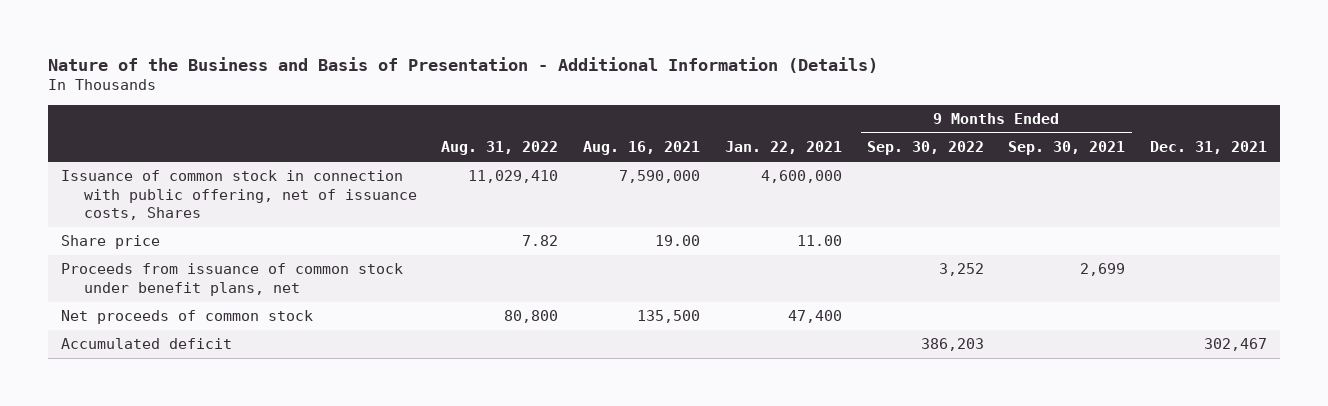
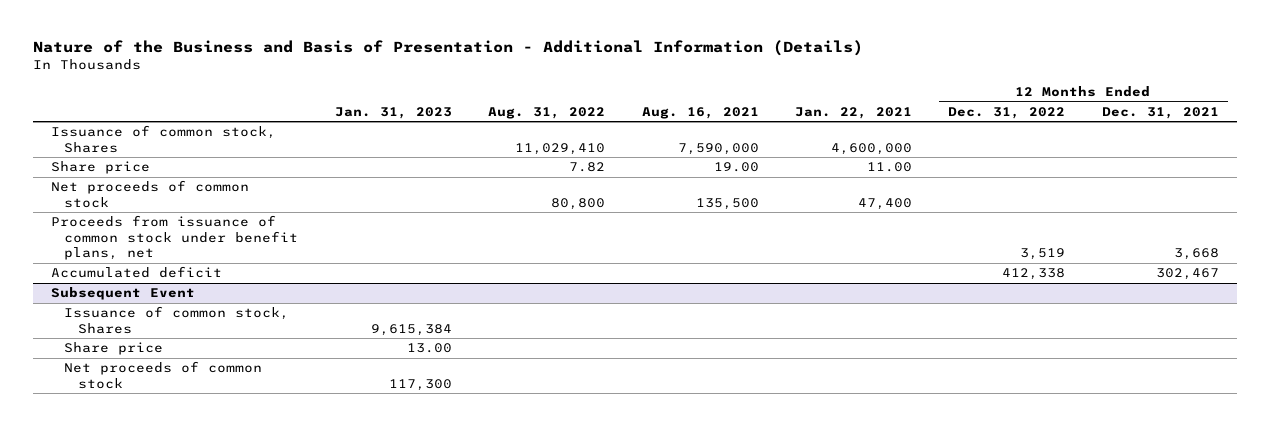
- | Aug. 31, 2022 | Aug. 16, 2021 | Jan. 22, 2021 | 9 Months Ended Sep. 30, 2022 | 9 Months Ended Sep. 30, 2021 | Dec. 31, 2021
+ | Jan. 31, 2023 | Aug. 31, 2022 | Aug. 16, 2021 | Jan. 22, 2021 | 12 Months Ended Dec. 31, 2022 | 12 Months Ended Dec. 31, 2021
- Issuance of common stock in connection with public offering, net of issuance costs, Shares | 11,029,410 | 7,590,000 | 4,600,000 | | |
+ Issuance of common stock, Shares | | 11,029,410 | 7,590,000 | 4,600,000 | |
moved down: Proceeds from issuance of common stock under benefit plans, net | | | | | 3,519 | 3,668
+ Subsequent Event
+ Issuance of common stock, Shares | 9,615,384 | | | | |
+ Share price | 13.00 | | | | |
+ Net proceeds of common stock | 117,300 | | | | |

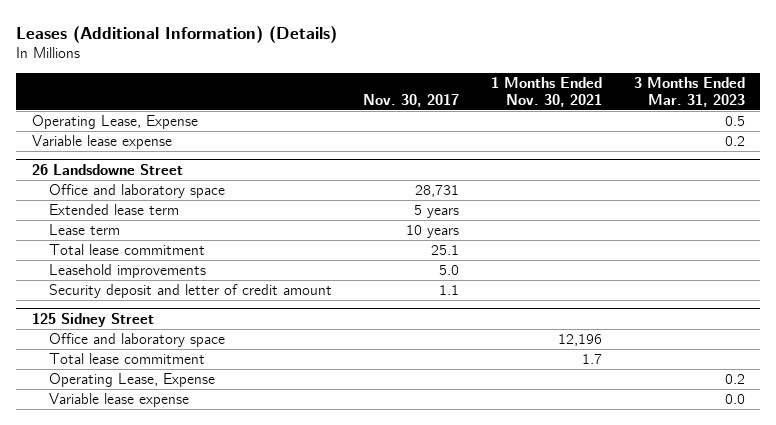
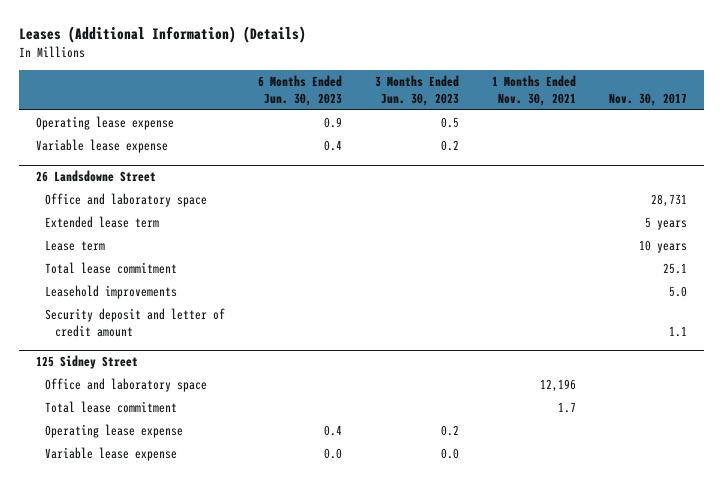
- | Nov. 30, 2017 | 1 Months Ended Nov. 30, 2021 | 3 Months Ended Mar. 31, 2023
+ | 6 Months Ended Jun. 30, 2023 | 3 Months Ended Jun. 30, 2023 | 1 Months Ended Nov. 30, 2021 | Nov. 30, 2017
- Operating Lease, Expense | | | 0.5
+ Operating lease expense | 0.9 | 0.5 | |
@ 125 Sidney Street
- Operating Lease, Expense | | | 0.2
+ Operating lease expense | 0.4 | 0.2 | |

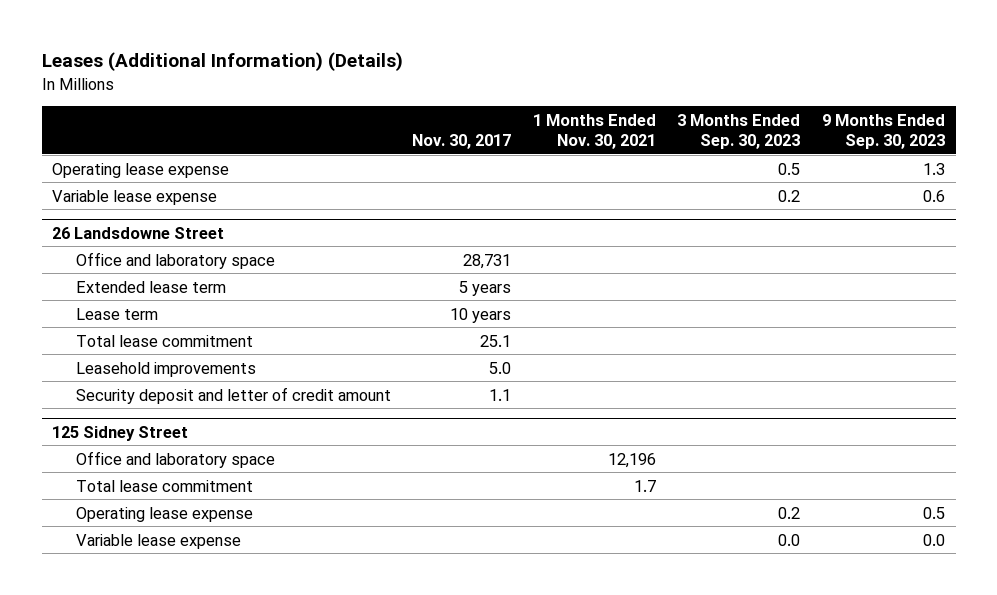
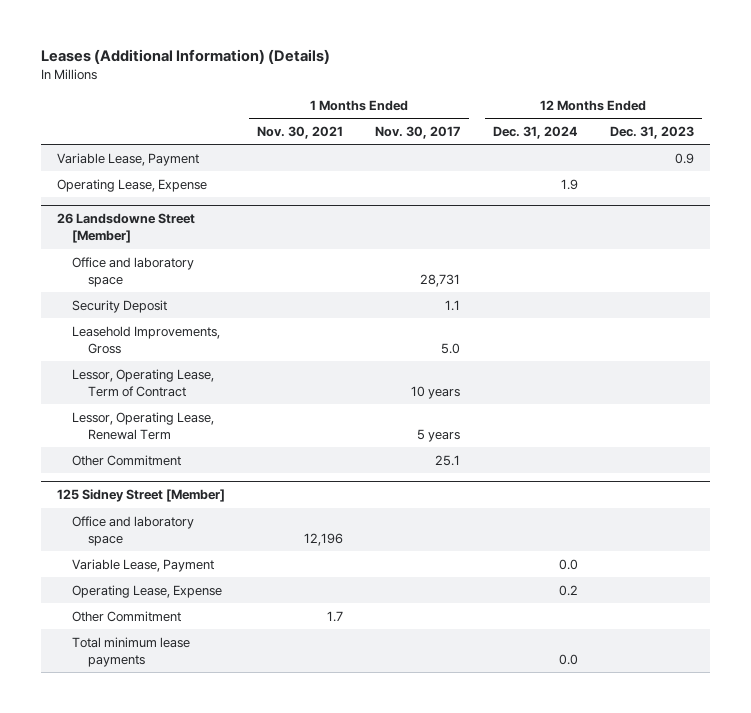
- | Nov. 30, 2017 | 1 Months Ended Nov. 30, 2021 | 3 Months Ended Sep. 30, 2023 | 9 Months Ended Sep. 30, 2023
+ | 1 Months Ended Nov. 30, 2021 | 1 Months Ended Nov. 30, 2017 | 12 Months Ended Dec. 31, 2024 | 12 Months Ended Dec. 31, 2023
- Operating lease expense | | | 0.5 | 1.3
- Variable lease expense | | | 0.2 | 0.6
- 26 Landsdowne Street
+ Variable Lease, Payment | | | | 0.9
+ Operating Lease, Expense | | | 1.9 |
+ 26 Landsdowne Street [Member]
- Extended lease term | 5 years | | |
- Lease term | 10 years | | |
- Total lease commitment | 25.1 | | |
- Leasehold improvements | 5.0 | | |
- Security deposit and letter of credit amount | 1.1 | | |
- 125 Sidney Street
+ Security Deposit | | 1.1 | |
+ Leasehold Improvements, Gross | | 5.0 | |
+ Lessor, Operating Lease, Term of Contract | | 10 years | |
+ Lessor, Operating Lease, Renewal Term | | 5 years | |
+ Other Commitment | | 25.1 | |
+ 125 Sidney Street [Member]
- Total lease commitment | | 1.7 | |
- Operating lease expense | | | 0.2 | 0.5
- Variable lease expense | | | 0.0 | 0.0
+ Variable Lease, Payment | | | 0.0 |
+ Operating Lease, Expense | | | 0.2 |
+ Other Commitment | 1.7 | | |
+ Total minimum lease payments | | | 0.0 |

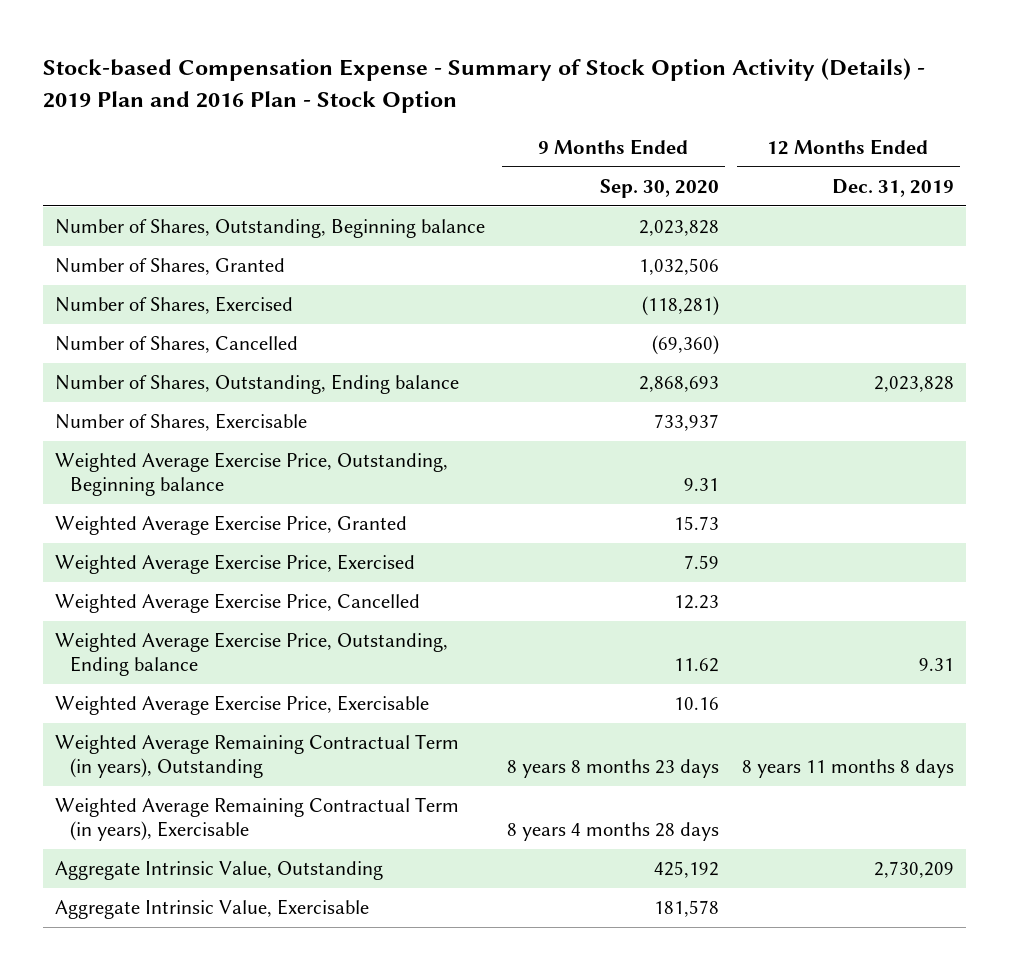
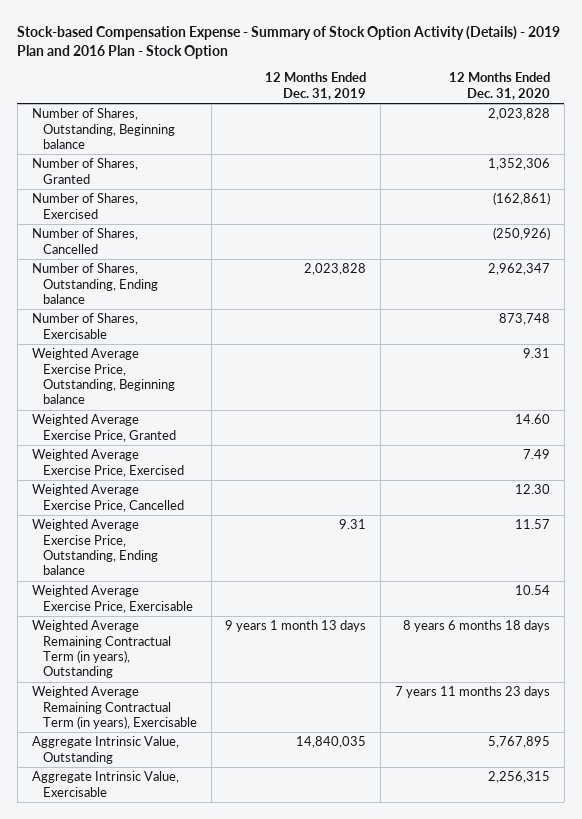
- | 9 Months Ended Sep. 30, 2020 | 12 Months Ended Dec. 31, 2019
+ | 12 Months Ended Dec. 31, 2019 | 12 Months Ended Dec. 31, 2020
- Weighted Average Remaining Contractual Term (in years), Outstanding | 8 years 8 months 23 days | 8 years 11 months 8 days
+ Weighted Average Remaining Contractual Term (in years), Outstanding | 9 years 1 month 13 days | 8 years 6 months 18 days
- Aggregate Intrinsic Value, Outstanding | 425,192 | 2,730,209
+ Aggregate Intrinsic Value, Outstanding | 14,840,035 | 5,767,895

